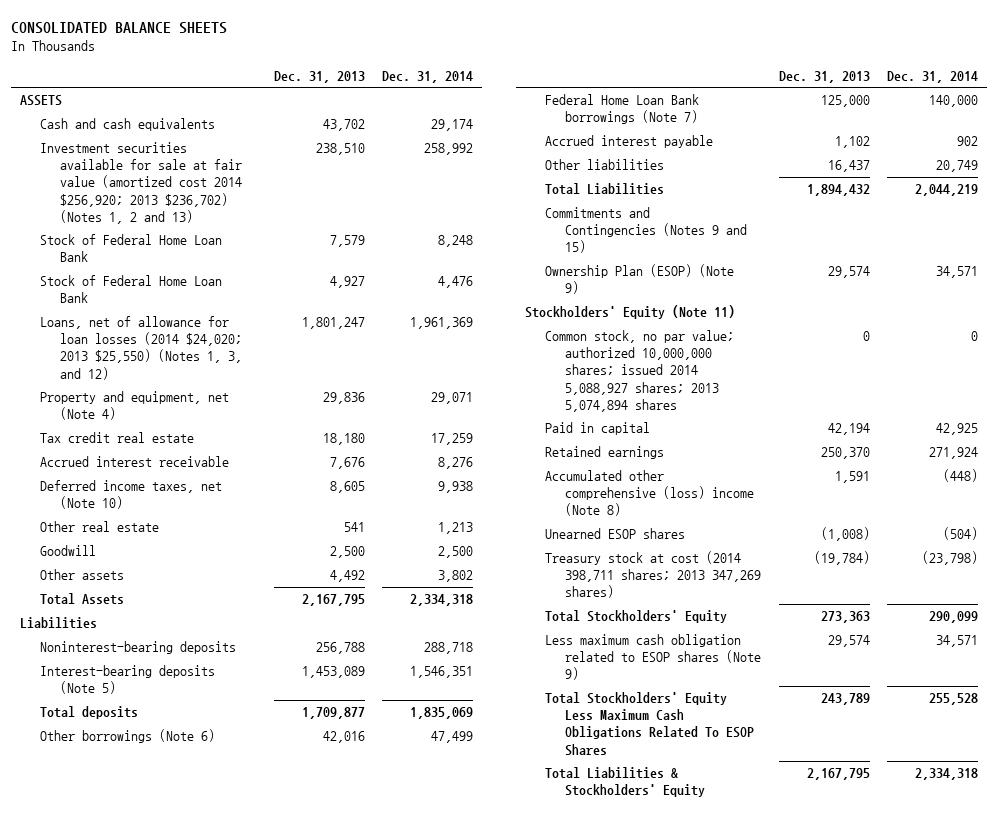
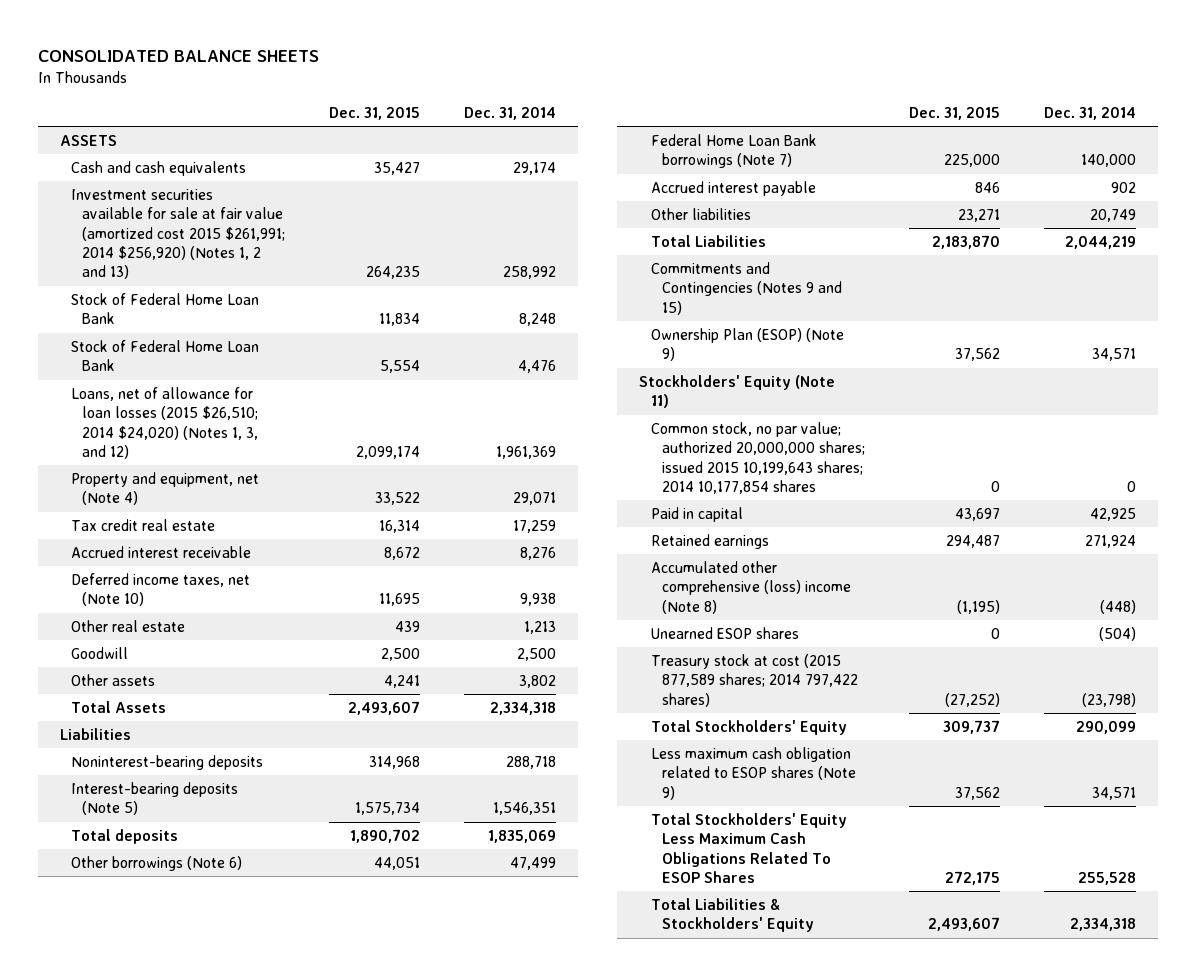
- | Dec. 31, 2013 | Dec. 31, 2014
+ | Dec. 31, 2015 | Dec. 31, 2014
- Investment securities available for sale at fair value (amortized cost 2014 $256,920; 2013 $236,702) (Notes 1, 2 and 13) | 238,510 | 258,992
+ Investment securities available for sale at fair value (amortized cost 2015 $261,991; 2014 $256,920) (Notes 1, 2 and 13) | 264,235 | 258,992
- Loans, net of allowance for loan losses (2014 $24,020; 2013 $25,550) (Notes 1, 3, and 12) | 1,801,247 | 1,961,369
+ Loans, net of allowance for loan losses (2015 $26,510; 2014 $24,020) (Notes 1, 3, and 12) | 2,099,174 | 1,961,369
- Common stock, no par value; authorized 10,000,000 shares; issued 2014 5,088,927 shares; 2013 5,074,894 shares | 0 | 0
+ Common stock, no par value; authorized 20,000,000 shares; issued 2015 10,199,643 shares; 2014 10,177,854 shares | 0 | 0
- Treasury stock at cost (2014 398,711 shares; 2013 347,269 shares) | (19,784) | (23,798)
+ Treasury stock at cost (2015 877,589 shares; 2014 797,422 shares) | (27,252) | (23,798)

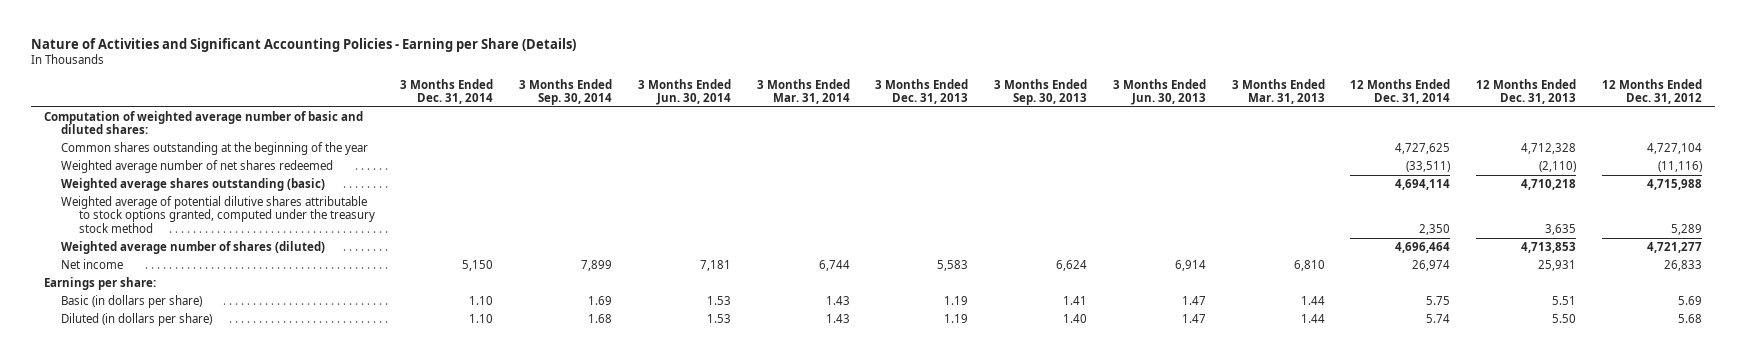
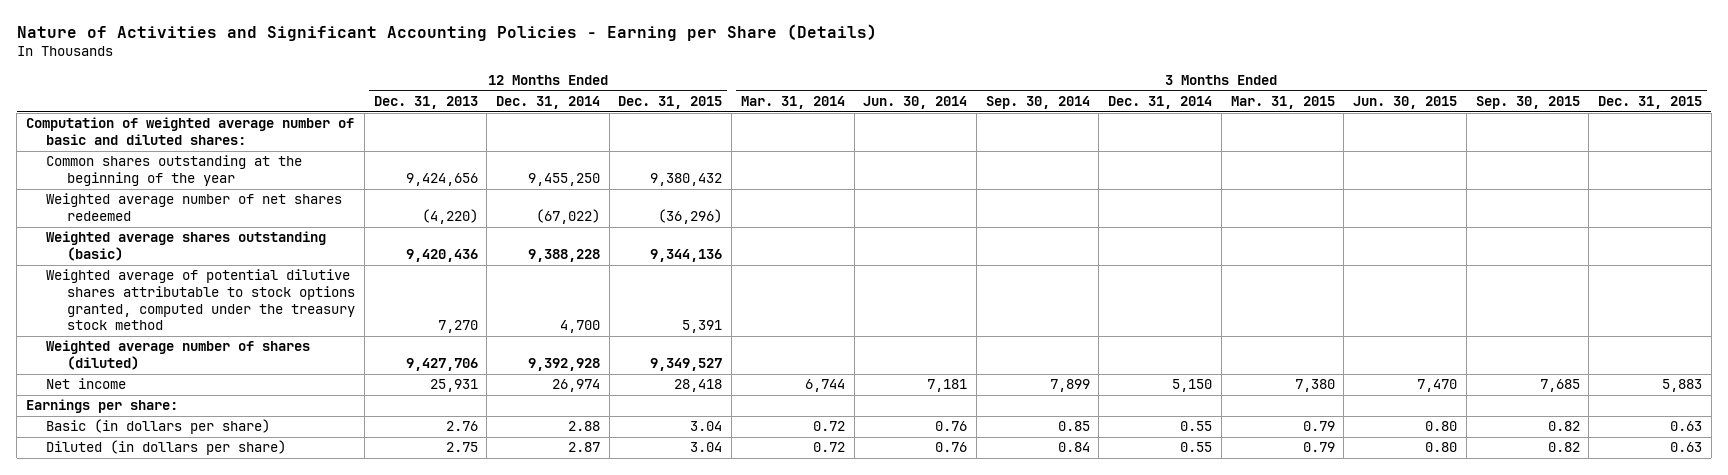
- | 3 Months Ended Dec. 31, 2014 | 3 Months Ended Sep. 30, 2014 | 3 Months Ended Jun. 30, 2014 | 3 Months Ended Mar. 31, 2014 | 3 Months Ended Dec. 31, 2013 | 3 Months Ended Sep. 30, 2013 | 3 Months Ended Jun. 30, 2013 | 3 Months Ended Mar. 31, 2013 | 12 Months Ended Dec. 31, 2014 | 12 Months Ended Dec. 31, 2013 | 12 Months Ended Dec. 31, 2012
+ | 12 Months Ended Dec. 31, 2013 | 12 Months Ended Dec. 31, 2014 | 12 Months Ended Dec. 31, 2015 | 3 Months Ended Mar. 31, 2014 | 3 Months Ended Jun. 30, 2014 | 3 Months Ended Sep. 30, 2014 | 3 Months Ended Dec. 31, 2014 | 3 Months Ended Mar. 31, 2015 | 3 Months Ended Jun. 30, 2015 | 3 Months Ended Sep. 30, 2015 | 3 Months Ended Dec. 31, 2015
- Common shares outstanding at the beginning of the year | | | | | | | | | 4,727,625 | 4,712,328 | 4,727,104
- Weighted average number of net shares redeemed | | | | | | | | | (33,511) | (2,110) | (11,116)
- Weighted average shares outstanding (basic) | | | | | | | | | 4,694,114 | 4,710,218 | 4,715,988
- Weighted average of potential dilutive shares attributable to stock options granted, computed under the treasury stock method | | | | | | | | | 2,350 | 3,635 | 5,289
- Weighted average number of shares (diluted) | | | | | | | | | 4,696,464 | 4,713,853 | 4,721,277
+ Common shares outstanding at the beginning of the year | 9,424,656 | 9,455,250 | 9,380,432 | | | | | | | |
+ Weighted average number of net shares redeemed | (4,220) | (67,022) | (36,296) | | | | | | | |
+ Weighted average shares outstanding (basic) | 9,420,436 | 9,388,228 | 9,344,136 | | | | | | | |
+ Weighted average of potential dilutive shares attributable to stock options granted, computed under the treasury stock method | 7,270 | 4,700 | 5,391 | | | | | | | |
+ Weighted average number of shares (diluted) | 9,427,706 | 9,392,928 | 9,349,527 | | | | | | | |
- Basic (in dollars per share) | 1.10 | 1.69 | 1.53 | 1.43 | 1.19 | 1.41 | 1.47 | 1.44 | 5.75 | 5.51 | 5.69
- Diluted (in dollars per share) | 1.10 | 1.68 | 1.53 | 1.43 | 1.19 | 1.40 | 1.47 | 1.44 | 5.74 | 5.50 | 5.68
+ Basic (in dollars per share) | 2.76 | 2.88 | 3.04 | 0.72 | 0.76 | 0.85 | 0.55 | 0.79 | 0.80 | 0.82 | 0.63
+ Diluted (in dollars per share) | 2.75 | 2.87 | 3.04 | 0.72 | 0.76 | 0.84 | 0.55 | 0.79 | 0.80 | 0.82 | 0.63

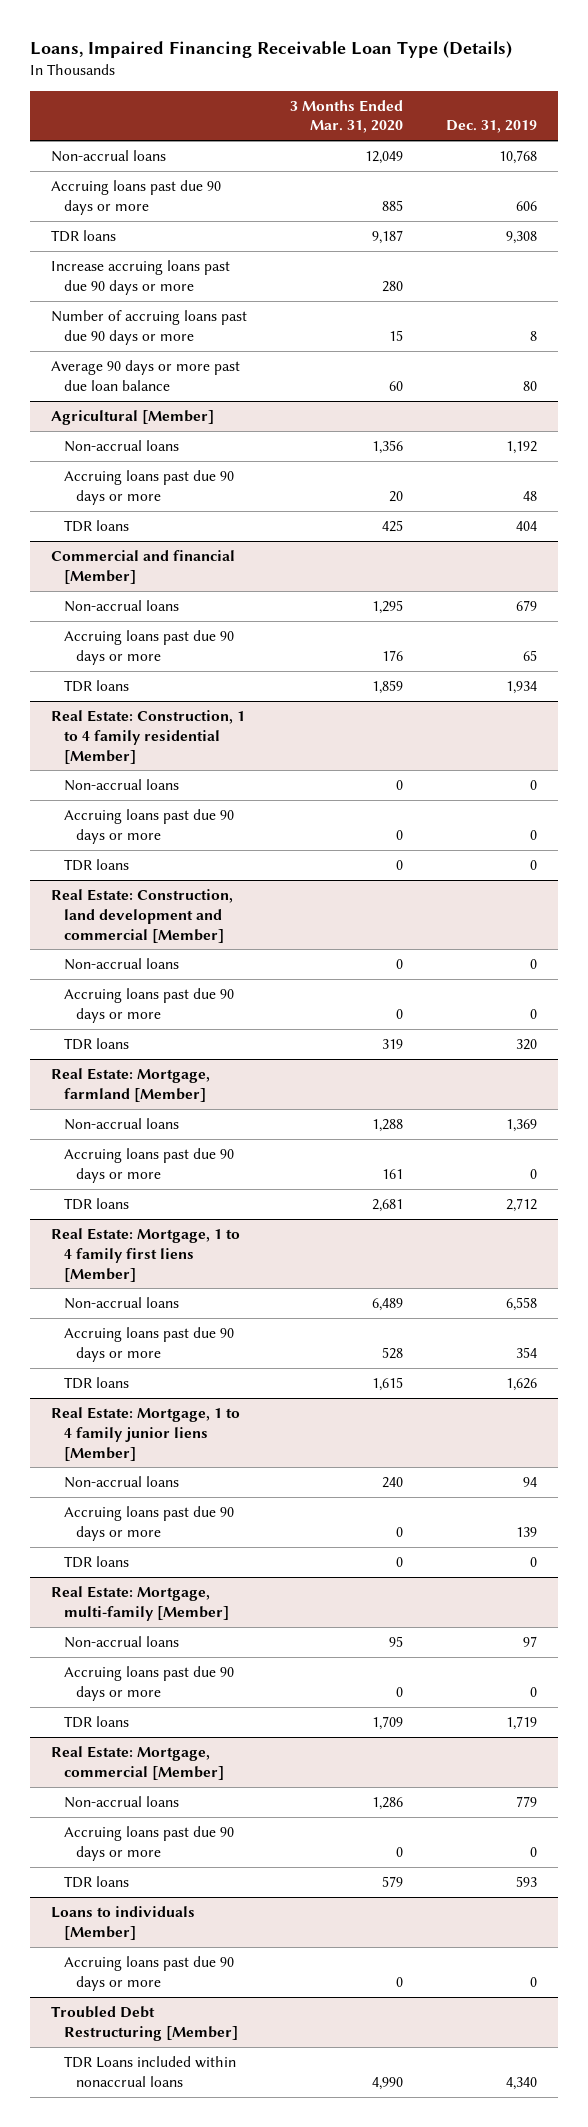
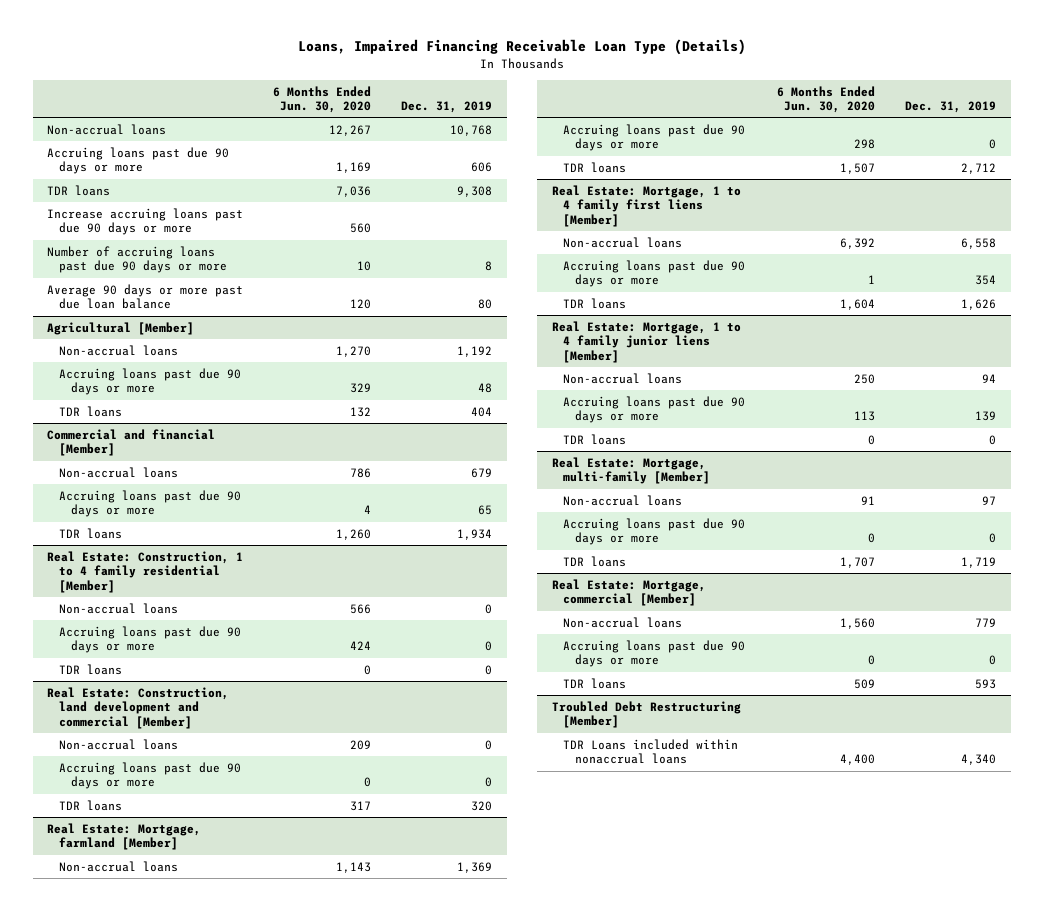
- | 3 Months Ended Mar. 31, 2020 | Dec. 31, 2019
+ | 6 Months Ended Jun. 30, 2020 | Dec. 31, 2019
- Loans to individuals [Member]
- Accruing loans past due 90 days or more | 0 | 0

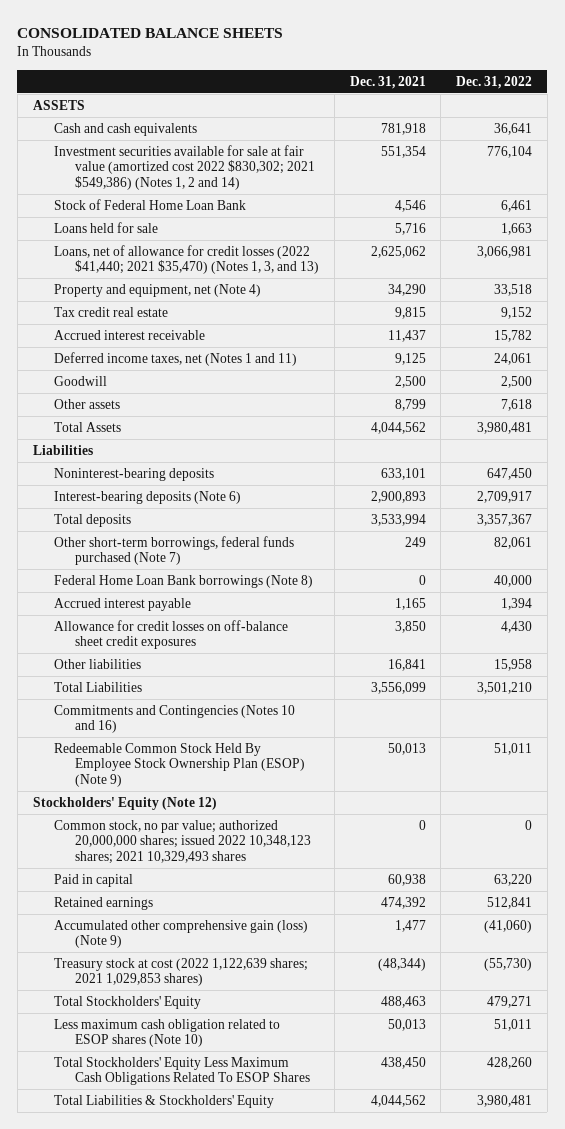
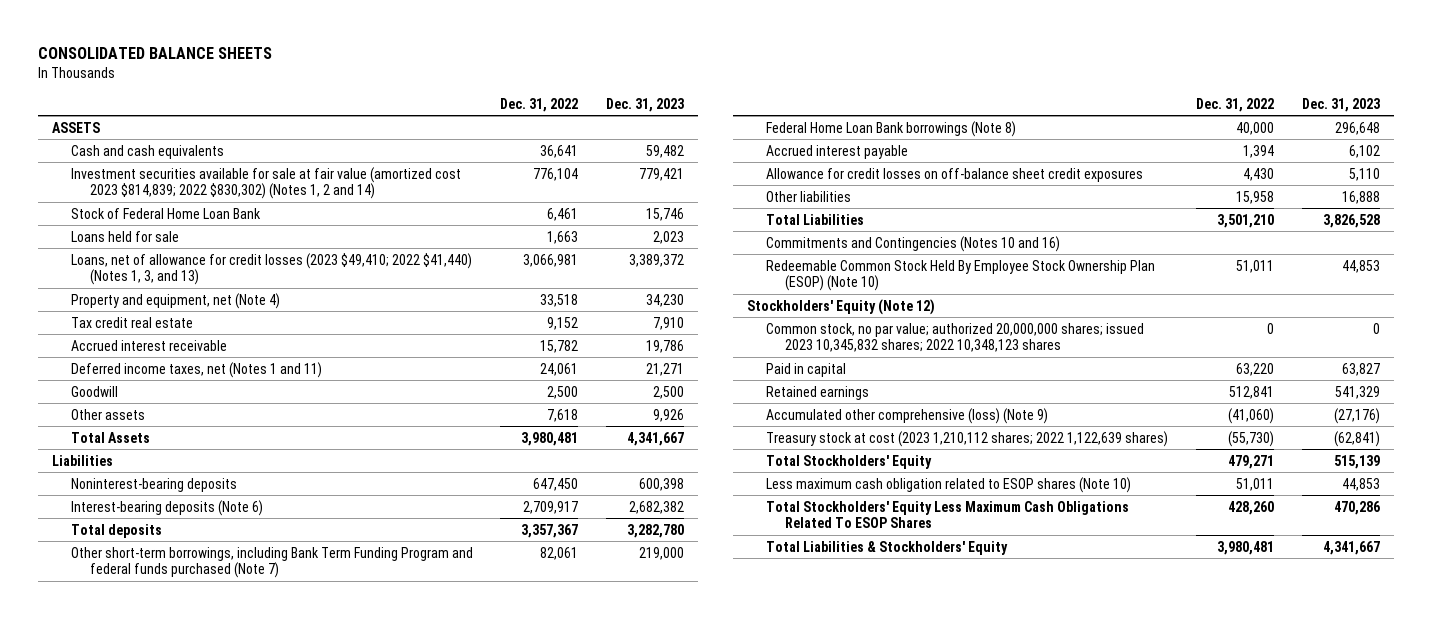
- | Dec. 31, 2021 | Dec. 31, 2022
+ | Dec. 31, 2022 | Dec. 31, 2023
- Investment securities available for sale at fair value (amortized cost 2022 $830,302; 2021 $549,386) (Notes 1, 2 and 14) | 551,354 | 776,104
+ Investment securities available for sale at fair value (amortized cost 2023 $814,839; 2022 $830,302) (Notes 1, 2 and 14) | 776,104 | 779,421
- Loans, net of allowance for credit losses (2022 $41,440; 2021 $35,470) (Notes 1, 3, and 13) | 2,625,062 | 3,066,981
+ Loans, net of allowance for credit losses (2023 $49,410; 2022 $41,440) (Notes 1, 3, and 13) | 3,066,981 | 3,389,372
- Other short-term borrowings, federal funds purchased (Note 7) | 249 | 82,061
+ Other short-term borrowings, including Bank Term Funding Program and federal funds purchased (Note 7) | 82,061 | 219,000
- Redeemable Common Stock Held By Employee Stock Ownership Plan (ESOP) (Note 9) | 50,013 | 51,011
+ Redeemable Common Stock Held By Employee Stock Ownership Plan (ESOP) (Note 10) | 51,011 | 44,853
- Common stock, no par value; authorized 20,000,000 shares; issued 2022 10,348,123 shares; 2021 10,329,493 shares | 0 | 0
+ Common stock, no par value; authorized 20,000,000 shares; issued 2023 10,345,832 shares; 2022 10,348,123 shares | 0 | 0
- Accumulated other comprehensive gain (loss) (Note 9) | 1,477 | (41,060)
- Treasury stock at cost (2022 1,122,639 shares; 2021 1,029,853 shares) | (48,344) | (55,730)
+ Accumulated other comprehensive (loss) (Note 9) | (41,060) | (27,176)
+ Treasury stock at cost (2023 1,210,112 shares; 2022 1,122,639 shares) | (55,730) | (62,841)

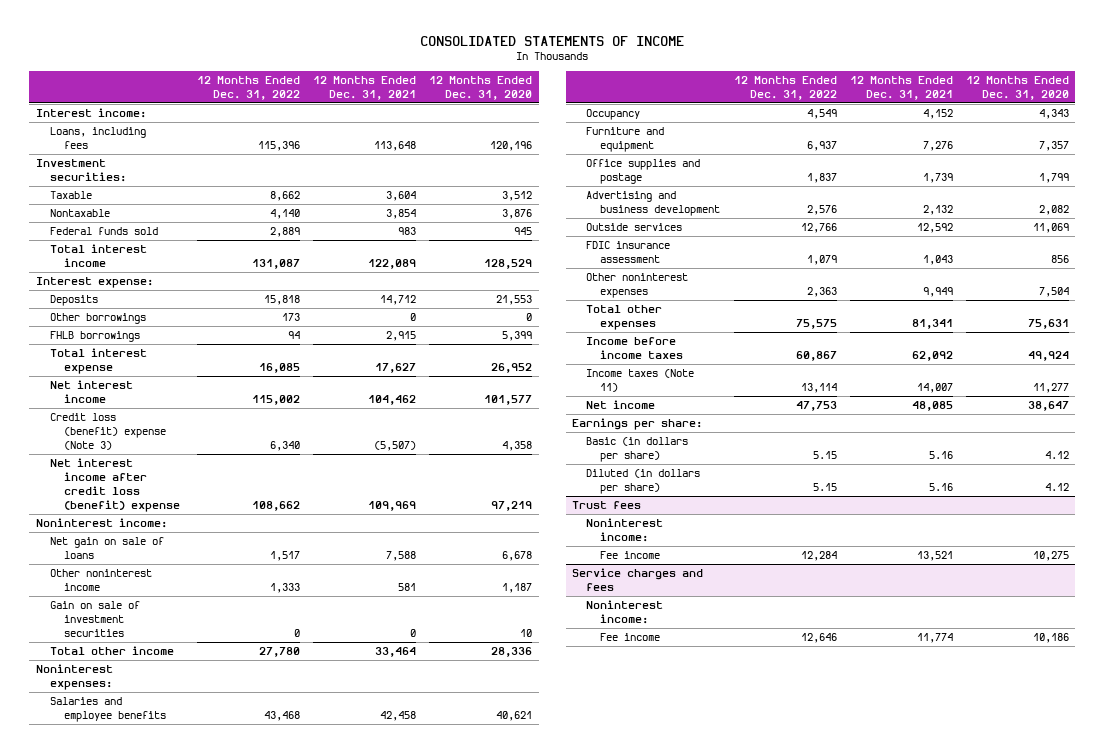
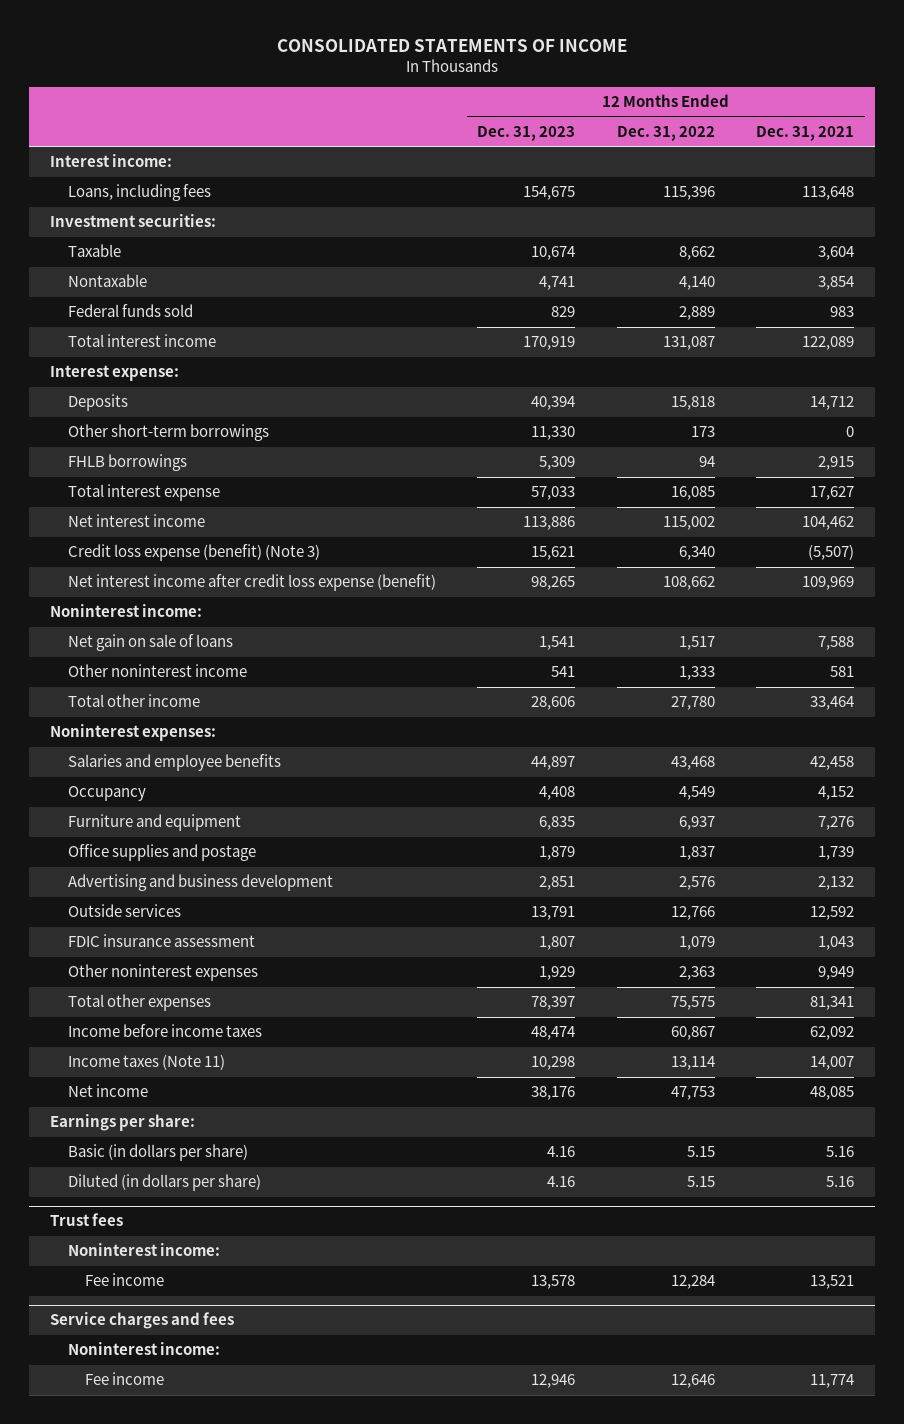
- | 12 Months Ended Dec. 31, 2022 | 12 Months Ended Dec. 31, 2021 | 12 Months Ended Dec. 31, 2020
+ | 12 Months Ended Dec. 31, 2023 | 12 Months Ended Dec. 31, 2022 | 12 Months Ended Dec. 31, 2021
- Other borrowings | 173 | 0 | 0
+ Other short-term borrowings | 11,330 | 173 | 0
- Credit loss (benefit) expense (Note 3) | 6,340 | (5,507) | 4,358
- Net interest income after credit loss (benefit) expense | 108,662 | 109,969 | 97,219
+ Credit loss expense (benefit) (Note 3) | 15,621 | 6,340 | (5,507)
+ Net interest income after credit loss expense (benefit) | 98,265 | 108,662 | 109,969
- Gain on sale of investment securities | 0 | 0 | 10

